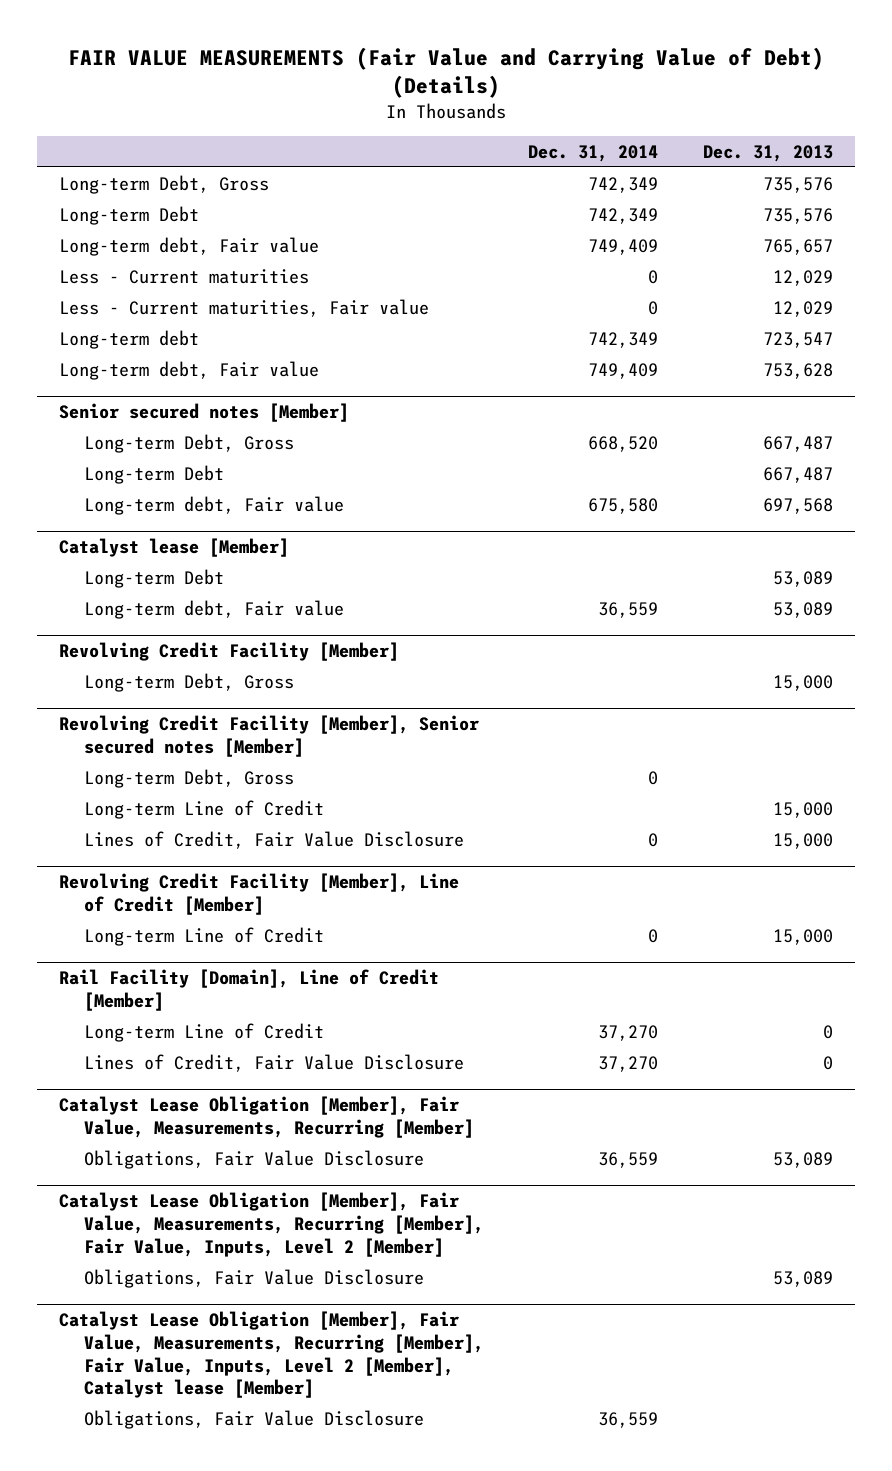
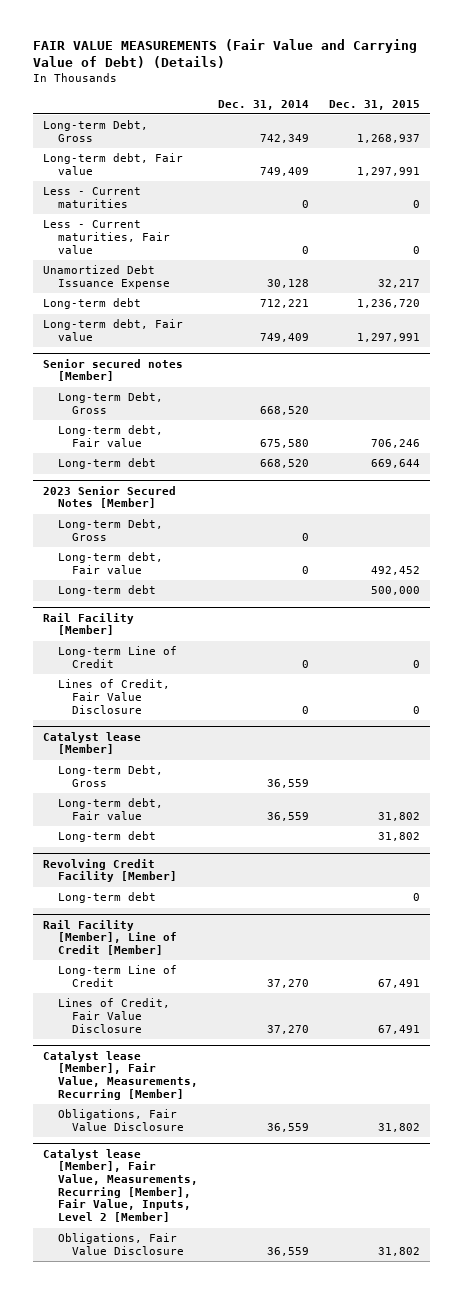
- | Dec. 31, 2014 | Dec. 31, 2013
+ | Dec. 31, 2014 | Dec. 31, 2015
- Long-term Debt | 742,349 | 735,576
- Long-term debt | 742,349 | 723,547
+ Unamortized Debt Issuance Expense | 30,128 | 32,217
+ Long-term debt | 712,221 | 1,236,720
@ Senior secured notes [Member]
- Long-term Debt | | 667,487
+ Long-term debt | 668,520 | 669,644
+ 2023 Senior Secured Notes [Member]
+ Long-term Debt, Gross | 0 |
+ Long-term debt, Fair value | 0 | 492,452
+ Long-term debt | | 500,000
+ Rail Facility [Member]
+ Long-term Line of Credit | 0 | 0
+ Lines of Credit, Fair Value Disclosure | 0 | 0
@ Catalyst lease [Member]
- Long-term Debt | | 53,089
+ Long-term Debt, Gross | 36,559 |
+ Long-term debt | | 31,802
@ Revolving Credit Facility [Member]
- Long-term Debt, Gross | | 15,000
- Revolving Credit Facility [Member], Senior secured notes [Member]
- Long-term Debt, Gross | 0 |
- Long-term Line of Credit | | 15,000
- Lines of Credit, Fair Value Disclosure | 0 | 15,000
- Revolving Credit Facility [Member], Line of Credit [Member]
- Long-term Line of Credit | 0 | 15,000
- Rail Facility [Domain], Line of Credit [Member]
@ Revolving Credit Facility [Member]
+ Long-term debt | | 0
+ Rail Facility [Member], Line of Credit [Member]
- Catalyst Lease Obligation [Member], Fair Value, Measurements, Recurring [Member]
+ Catalyst lease [Member], Fair Value, Measurements, Recurring [Member]
- Catalyst Lease Obligation [Member], Fair Value, Measurements, Recurring [Member], Fair Value, Inputs, Level 2 [Member]
- Obligations, Fair Value Disclosure | | 53,089
- Catalyst Lease Obligation [Member], Fair Value, Measurements, Recurring [Member], Fair Value, Inputs, Level 2 [Member], Catalyst lease [Member]
+ Catalyst lease [Member], Fair Value, Measurements, Recurring [Member], Fair Value, Inputs, Level 2 [Member]

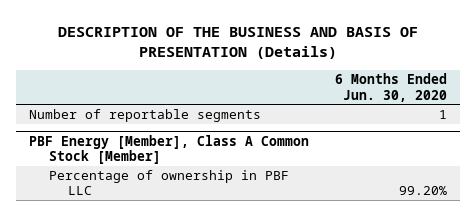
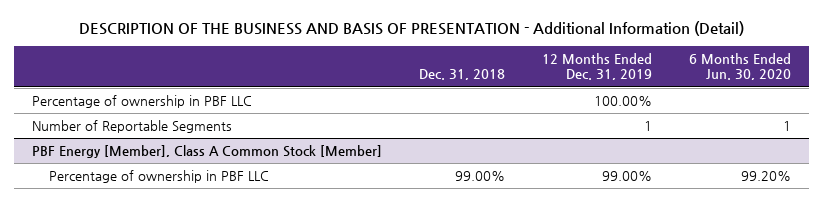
- DESCRIPTION OF THE BUSINESS AND BASIS OF PRESENTATION (Details)
+ DESCRIPTION OF THE BUSINESS AND BASIS OF PRESENTATION - Additional Information (Detail)
- | 6 Months Ended Jun. 30, 2020
+ | Dec. 31, 2018 | 12 Months Ended Dec. 31, 2019 | 6 Months Ended Jun. 30, 2020
- Number of reportable segments | 1
+ Percentage of ownership in PBF LLC | | 100.00% |
+ Number of Reportable Segments | | 1 | 1

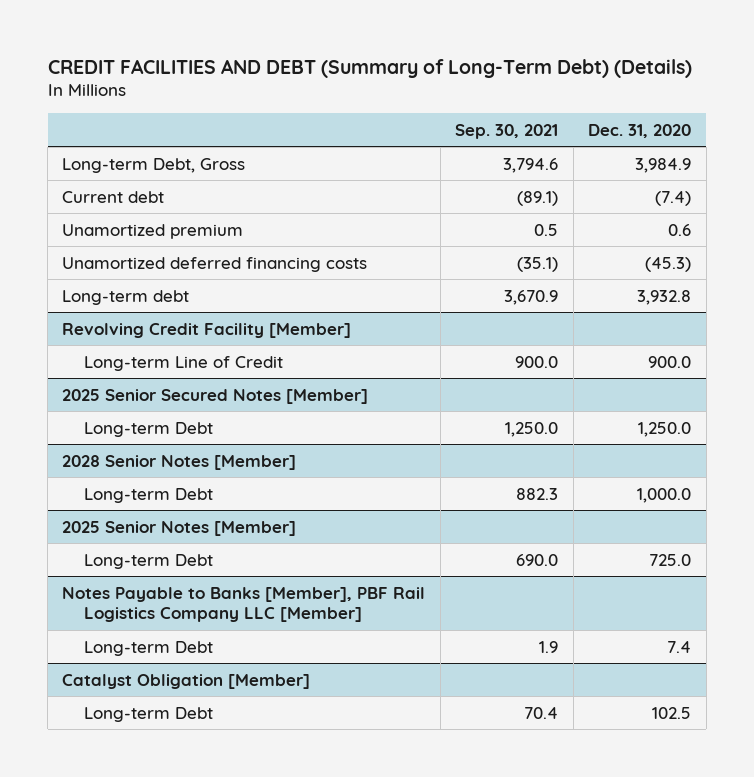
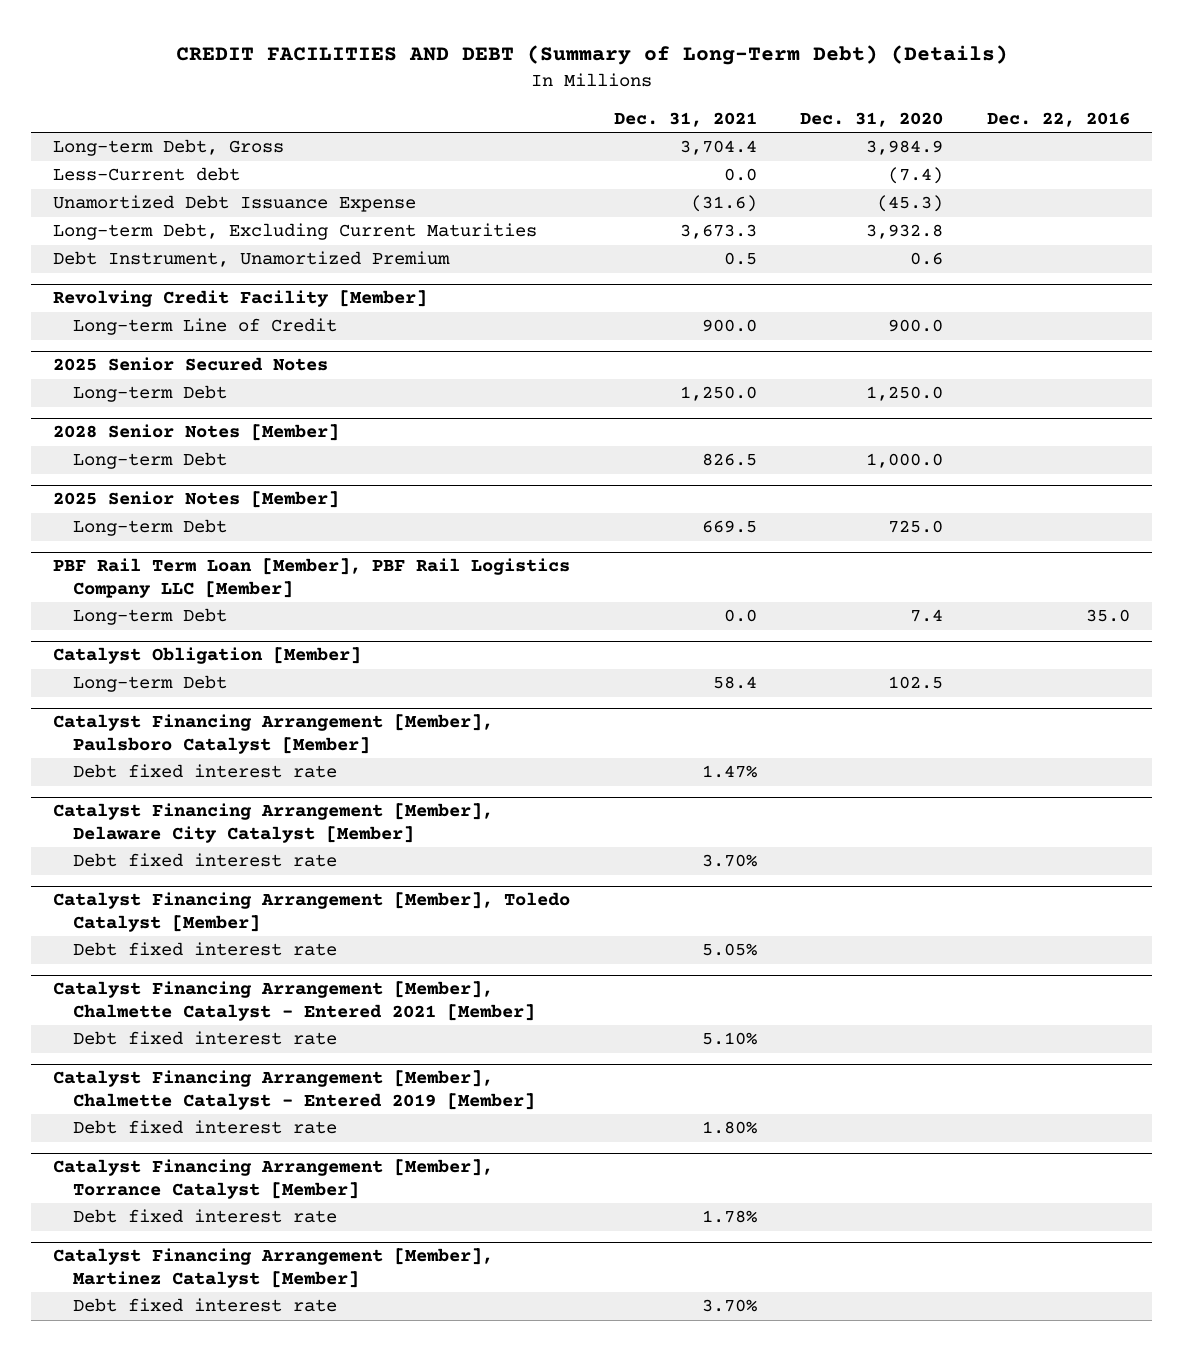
- | Sep. 30, 2021 | Dec. 31, 2020
+ | Dec. 31, 2021 | Dec. 31, 2020 | Dec. 22, 2016
- Current debt | (89.1) | (7.4)
- Unamortized premium | 0.5 | 0.6
- Unamortized deferred financing costs | (35.1) | (45.3)
- Long-term debt | 3,670.9 | 3,932.8
+ Less-Current debt | 0.0 | (7.4) |
+ Unamortized Debt Issuance Expense | (31.6) | (45.3) |
+ Long-term Debt, Excluding Current Maturities | 3,673.3 | 3,932.8 |
+ Debt Instrument, Unamortized Premium | 0.5 | 0.6 |
- 2025 Senior Secured Notes [Member]
+ 2025 Senior Secured Notes
- Notes Payable to Banks [Member], PBF Rail Logistics Company LLC [Member]
+ PBF Rail Term Loan [Member], PBF Rail Logistics Company LLC [Member]
+ Catalyst Financing Arrangement [Member], Paulsboro Catalyst [Member]
+ Debt fixed interest rate | 1.47% | |
+ Catalyst Financing Arrangement [Member], Delaware City Catalyst [Member]
+ Debt fixed interest rate | 3.70% | |
+ Catalyst Financing Arrangement [Member], Toledo Catalyst [Member]
+ Debt fixed interest rate | 5.05% | |
+ Catalyst Financing Arrangement [Member], Chalmette Catalyst - Entered 2021 [Member]
+ Debt fixed interest rate | 5.10% | |
+ Catalyst Financing Arrangement [Member], Chalmette Catalyst - Entered 2019 [Member]
+ Debt fixed interest rate | 1.80% | |
+ Catalyst Financing Arrangement [Member], Torrance Catalyst [Member]
+ Debt fixed interest rate | 1.78% | |
+ Catalyst Financing Arrangement [Member], Martinez Catalyst [Member]
+ Debt fixed interest rate | 3.70% | |

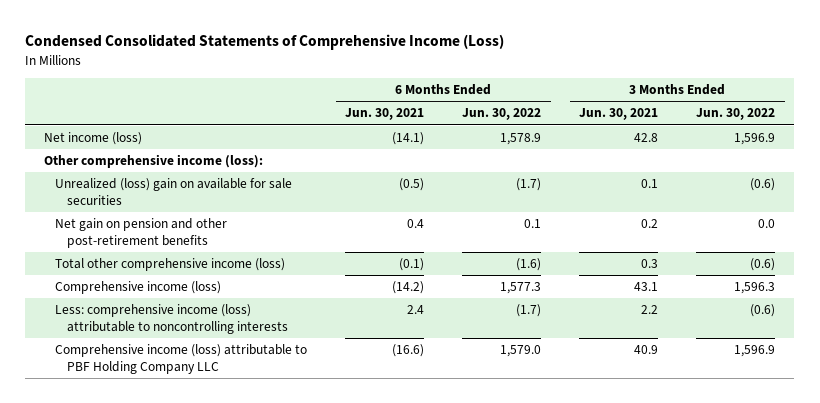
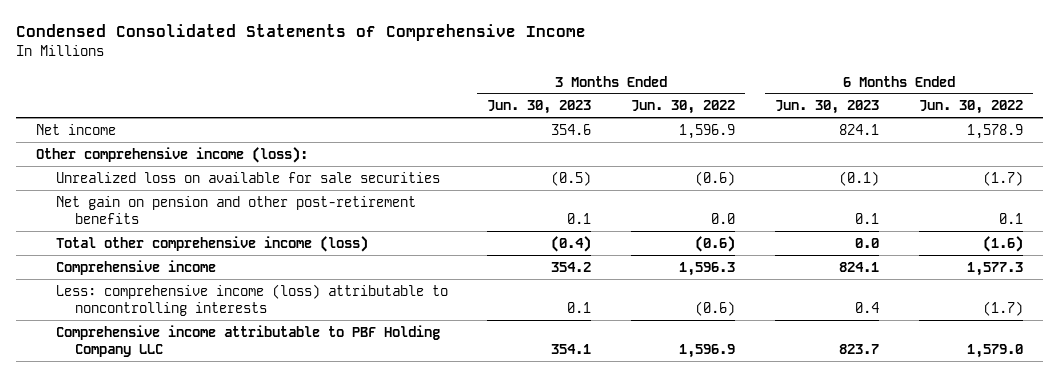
- Condensed Consolidated Statements of Comprehensive Income (Loss)
+ Condensed Consolidated Statements of Comprehensive Income
- | 6 Months Ended Jun. 30, 2021 | 6 Months Ended Jun. 30, 2022 | 3 Months Ended Jun. 30, 2021 | 3 Months Ended Jun. 30, 2022
+ | 3 Months Ended Jun. 30, 2023 | 3 Months Ended Jun. 30, 2022 | 6 Months Ended Jun. 30, 2023 | 6 Months Ended Jun. 30, 2022
- Net income (loss) | (14.1) | 1,578.9 | 42.8 | 1,596.9
+ Net income | 354.6 | 1,596.9 | 824.1 | 1,578.9
- Unrealized (loss) gain on available for sale securities | (0.5) | (1.7) | 0.1 | (0.6)
+ Unrealized loss on available for sale securities | (0.5) | (0.6) | (0.1) | (1.7)
- Comprehensive income (loss) | (14.2) | 1,577.3 | 43.1 | 1,596.3
+ Comprehensive income | 354.2 | 1,596.3 | 824.1 | 1,577.3
- Comprehensive income (loss) attributable to PBF Holding Company LLC | (16.6) | 1,579.0 | 40.9 | 1,596.9
+ Comprehensive income attributable to PBF Holding Company LLC | 354.1 | 1,596.9 | 823.7 | 1,579.0

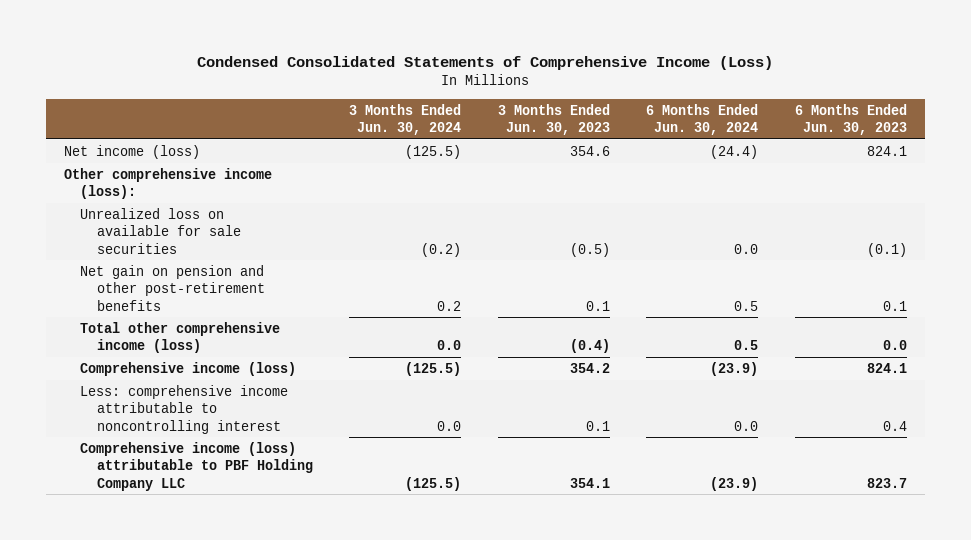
- Condensed Consolidated Statements of Comprehensive Income
+ Condensed Consolidated Statements of Comprehensive Income (Loss)
- | 3 Months Ended Jun. 30, 2023 | 3 Months Ended Jun. 30, 2022 | 6 Months Ended Jun. 30, 2023 | 6 Months Ended Jun. 30, 2022
+ | 3 Months Ended Jun. 30, 2024 | 3 Months Ended Jun. 30, 2023 | 6 Months Ended Jun. 30, 2024 | 6 Months Ended Jun. 30, 2023
- Net income | 354.6 | 1,596.9 | 824.1 | 1,578.9
+ Net income (loss) | (125.5) | 354.6 | (24.4) | 824.1
- Comprehensive income | 354.2 | 1,596.3 | 824.1 | 1,577.3
- Less: comprehensive income (loss) attributable to noncontrolling interests | 0.1 | (0.6) | 0.4 | (1.7)
- Comprehensive income attributable to PBF Holding Company LLC | 354.1 | 1,596.9 | 823.7 | 1,579.0
+ Comprehensive income (loss) | (125.5) | 354.2 | (23.9) | 824.1
+ Less: comprehensive income attributable to noncontrolling interest | 0.0 | 0.1 | 0.0 | 0.4
+ Comprehensive income (loss) attributable to PBF Holding Company LLC | (125.5) | 354.1 | (23.9) | 823.7

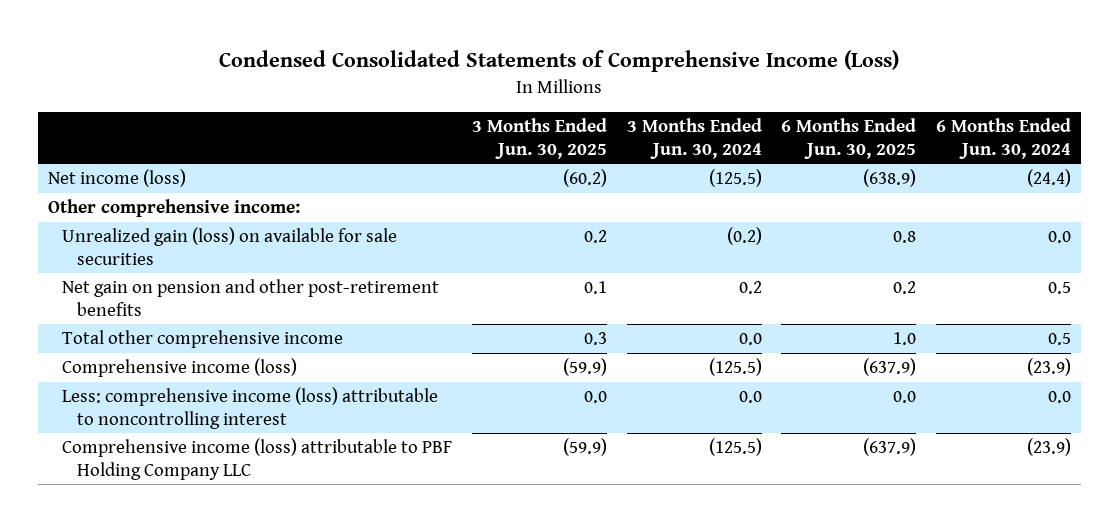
- | 3 Months Ended Jun. 30, 2024 | 3 Months Ended Jun. 30, 2023 | 6 Months Ended Jun. 30, 2024 | 6 Months Ended Jun. 30, 2023
+ | 3 Months Ended Jun. 30, 2025 | 3 Months Ended Jun. 30, 2024 | 6 Months Ended Jun. 30, 2025 | 6 Months Ended Jun. 30, 2024
- Other comprehensive income (loss):
- Unrealized loss on available for sale securities | (0.2) | (0.5) | 0.0 | (0.1)
+ Other comprehensive income:
+ Unrealized gain (loss) on available for sale securities | 0.2 | (0.2) | 0.8 | 0.0
- Total other comprehensive income (loss) | 0.0 | (0.4) | 0.5 | 0.0
+ Total other comprehensive income | 0.3 | 0.0 | 1.0 | 0.5
- Less: comprehensive income attributable to noncontrolling interest | 0.0 | 0.1 | 0.0 | 0.4
+ Less: comprehensive income (loss) attributable to noncontrolling interest | 0.0 | 0.0 | 0.0 | 0.0

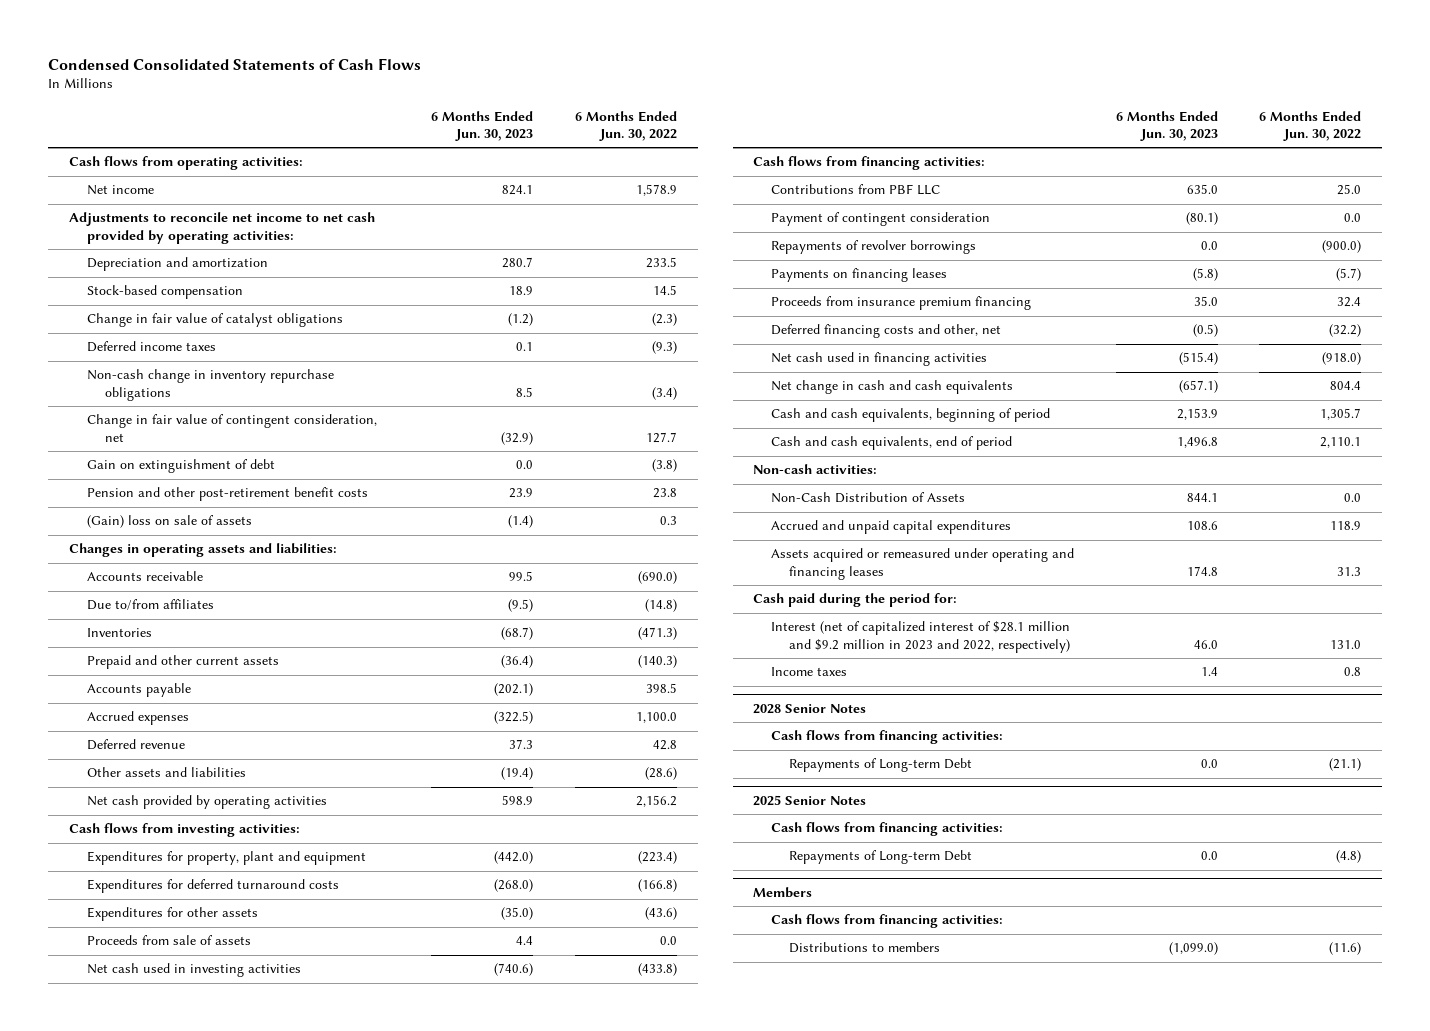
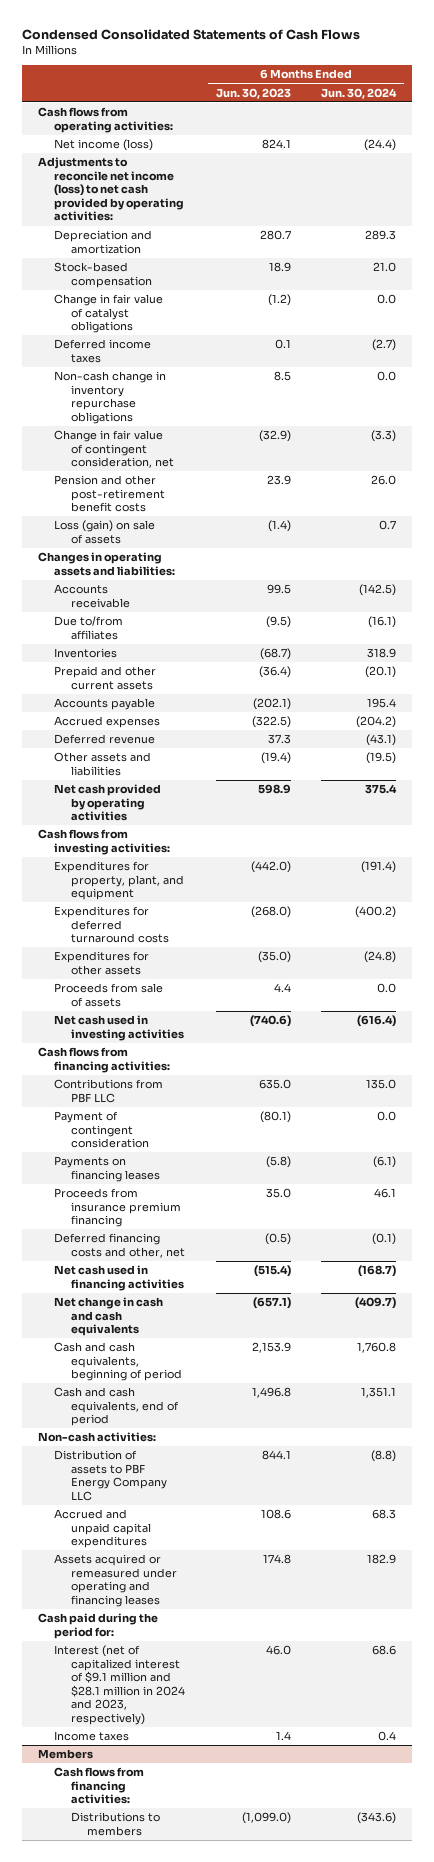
- | 6 Months Ended Jun. 30, 2023 | 6 Months Ended Jun. 30, 2022
+ | 6 Months Ended Jun. 30, 2023 | 6 Months Ended Jun. 30, 2024
- Net income | 824.1 | 1,578.9
- Adjustments to reconcile net income to net cash provided by operating activities:
+ Net income (loss) | 824.1 | (24.4)
+ Adjustments to reconcile net income (loss) to net cash provided by operating activities:
- Gain on extinguishment of debt | 0.0 | (3.8)
- (Gain) loss on sale of assets | (1.4) | 0.3
+ Loss (gain) on sale of assets | (1.4) | 0.7
- Expenditures for property, plant and equipment | (442.0) | (223.4)
+ Expenditures for property, plant, and equipment | (442.0) | (191.4)
- Repayments of revolver borrowings | 0.0 | (900.0)
- Non-Cash Distribution of Assets | 844.1 | 0.0
+ Distribution of assets to PBF Energy Company LLC | 844.1 | (8.8)
- Interest (net of capitalized interest of $28.1 million and $9.2 million in 2023 and 2022, respectively) | 46.0 | 131.0
+ Interest (net of capitalized interest of $9.1 million and $28.1 million in 2024 and 2023, respectively) | 46.0 | 68.6
- 2028 Senior Notes
- Cash flows from financing activities:
- Repayments of Long-term Debt | 0.0 | (21.1)
- 2025 Senior Notes
- Cash flows from financing activities:
- Repayments of Long-term Debt | 0.0 | (4.8)

